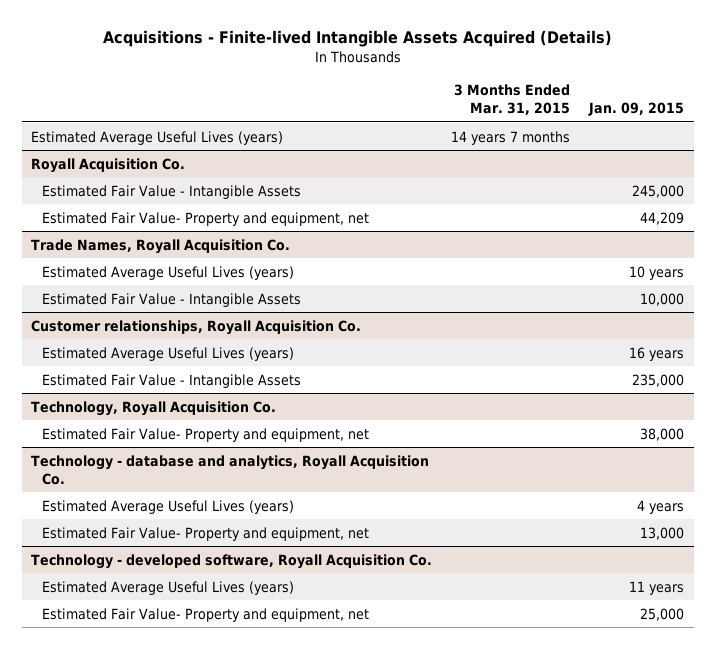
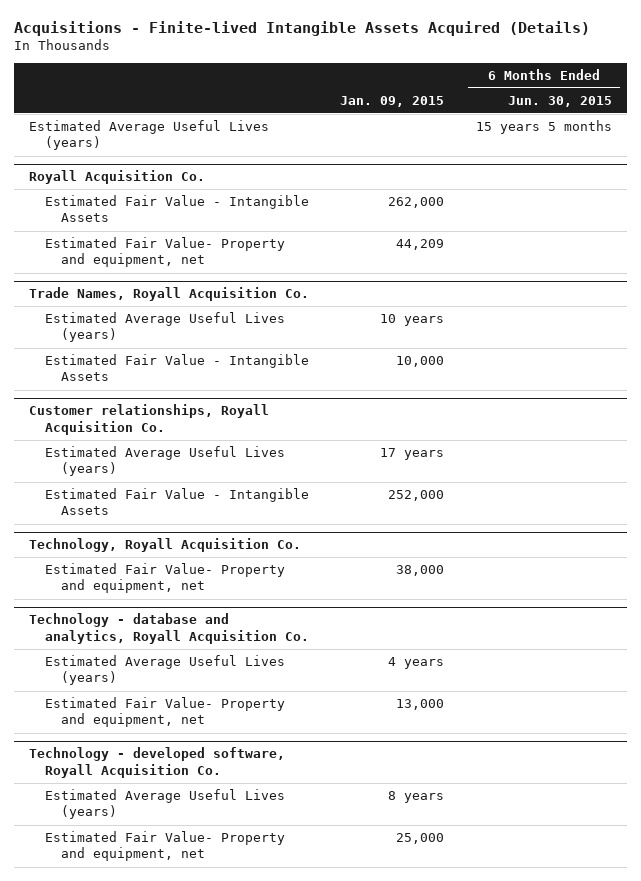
- | 3 Months Ended Mar. 31, 2015 | Jan. 09, 2015
+ | Jan. 09, 2015 | 6 Months Ended Jun. 30, 2015
@ Royall Acquisition Co.
- Estimated Fair Value - Intangible Assets | | 245,000
+ Estimated Fair Value - Intangible Assets | 262,000 |
@ Customer relationships, Royall Acquisition Co.
- Estimated Average Useful Lives (years) | | 16 years
- Estimated Fair Value - Intangible Assets | | 235,000
+ Estimated Average Useful Lives (years) | 17 years |
+ Estimated Fair Value - Intangible Assets | 252,000 |
@ Technology - developed software, Royall Acquisition Co.
- Estimated Average Useful Lives (years) | | 11 years
+ Estimated Average Useful Lives (years) | 8 years |

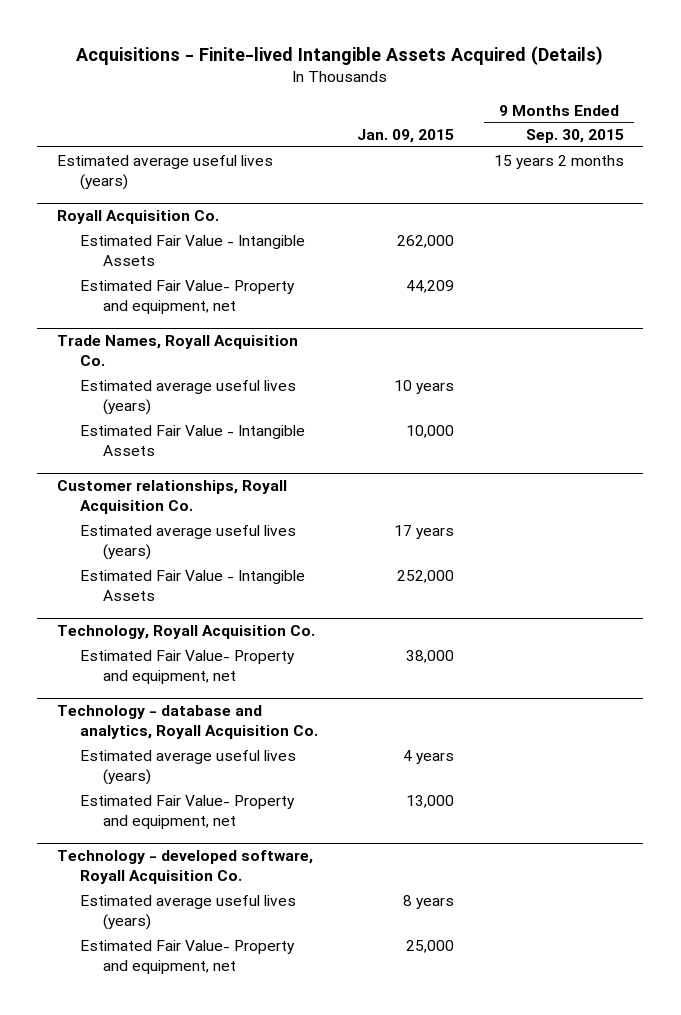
- | Jan. 09, 2015 | 6 Months Ended Jun. 30, 2015
+ | Jan. 09, 2015 | 9 Months Ended Sep. 30, 2015
- Estimated Average Useful Lives (years) | | 15 years 5 months
+ Estimated average useful lives (years) | | 15 years 2 months
@ Trade Names, Royall Acquisition Co.
- Estimated Average Useful Lives (years) | 10 years |
+ Estimated average useful lives (years) | 10 years |
@ Customer relationships, Royall Acquisition Co.
- Estimated Average Useful Lives (years) | 17 years |
+ Estimated average useful lives (years) | 17 years |
@ Technology - database and analytics, Royall Acquisition Co.
- Estimated Average Useful Lives (years) | 4 years |
+ Estimated average useful lives (years) | 4 years |
@ Technology - developed software, Royall Acquisition Co.
- Estimated Average Useful Lives (years) | 8 years |
+ Estimated average useful lives (years) | 8 years |

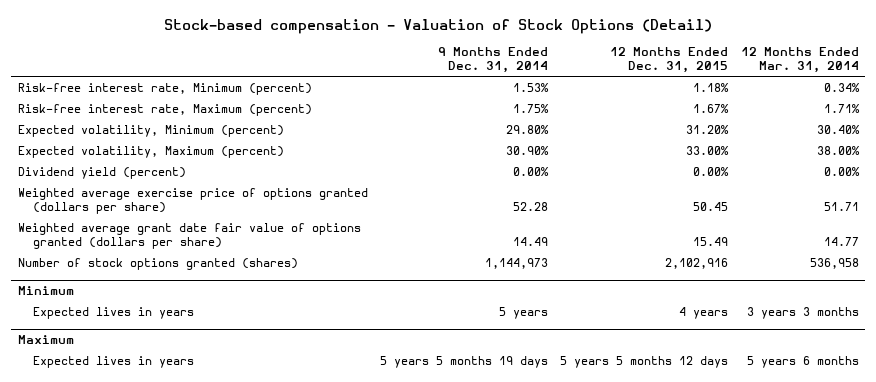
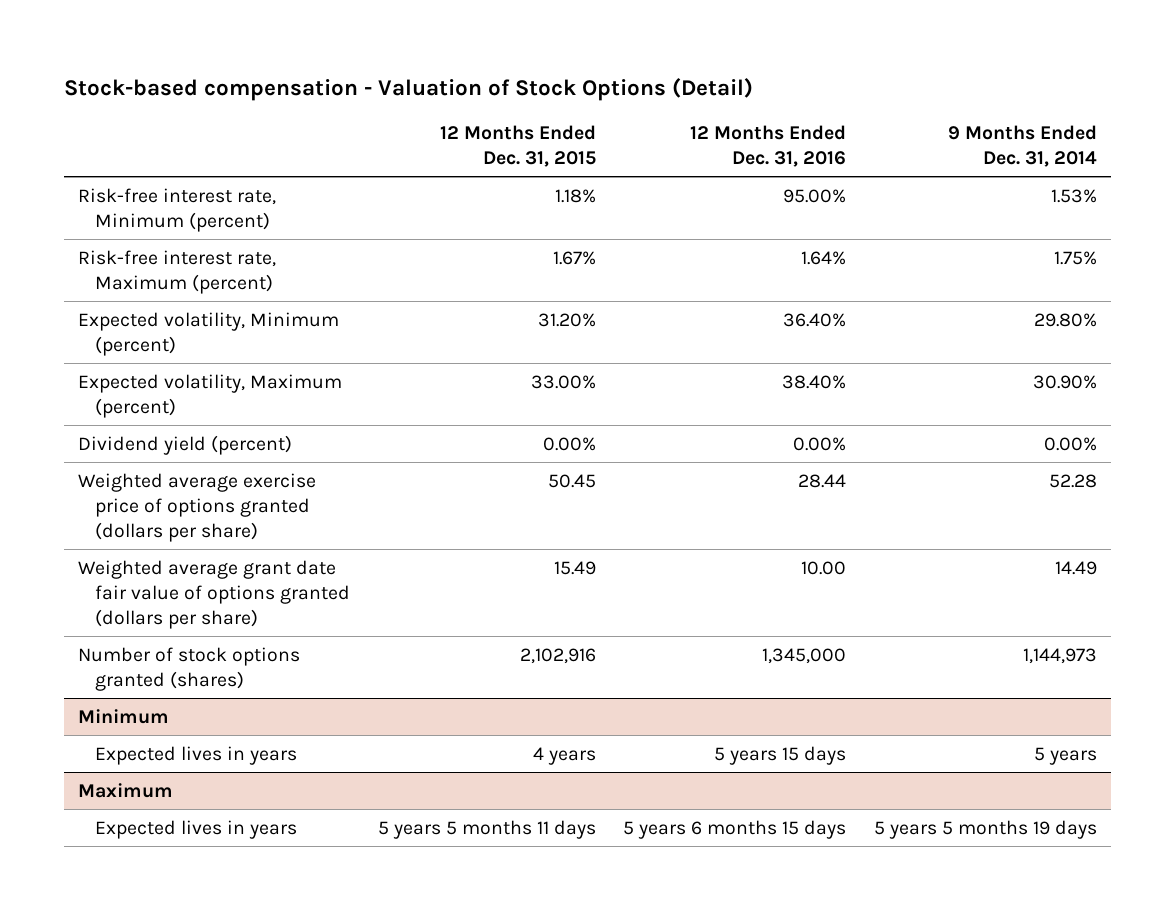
- | 9 Months Ended Dec. 31, 2014 | 12 Months Ended Dec. 31, 2015 | 12 Months Ended Mar. 31, 2014
+ | 12 Months Ended Dec. 31, 2015 | 12 Months Ended Dec. 31, 2016 | 9 Months Ended Dec. 31, 2014
@ Maximum
- Expected lives in years | 5 years 5 months 19 days | 5 years 5 months 12 days | 5 years 6 months
+ Expected lives in years | 5 years 5 months 11 days | 5 years 6 months 15 days | 5 years 5 months 19 days

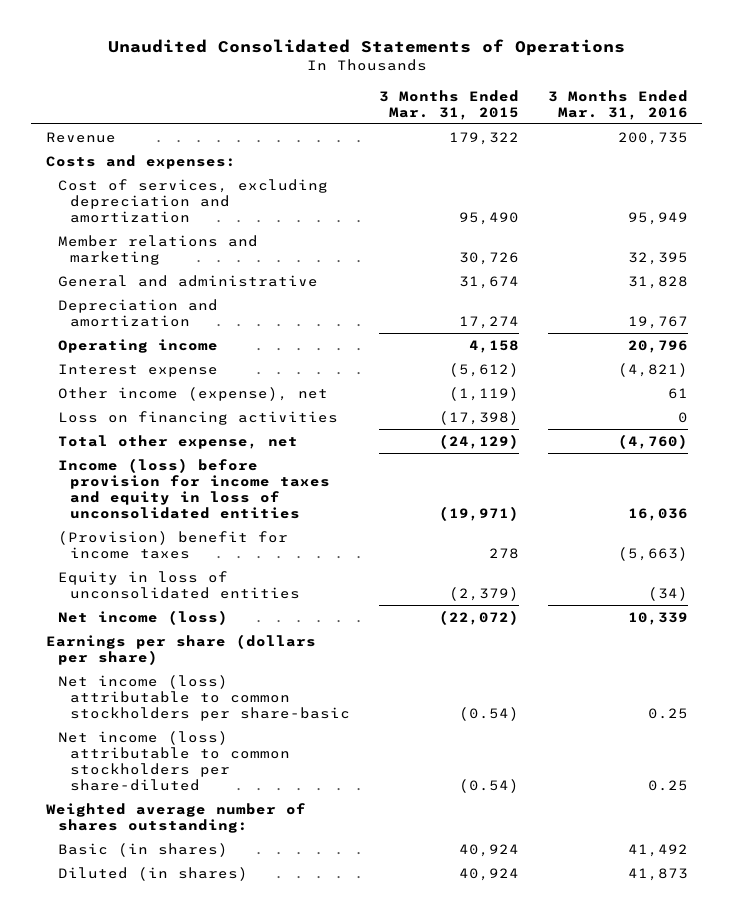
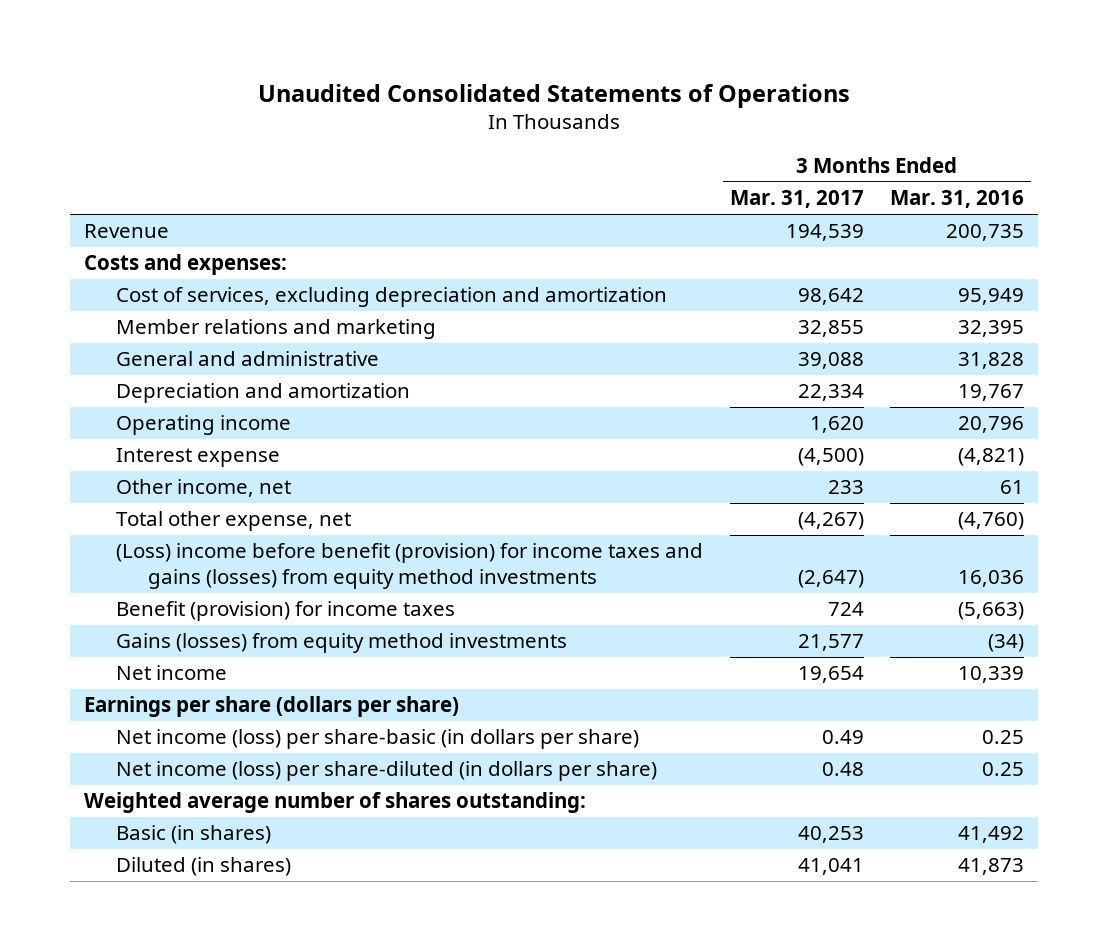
- | 3 Months Ended Mar. 31, 2015 | 3 Months Ended Mar. 31, 2016
+ | 3 Months Ended Mar. 31, 2017 | 3 Months Ended Mar. 31, 2016
- Other income (expense), net | (1,119) | 61
- Loss on financing activities | (17,398) | 0
+ Other income, net | 233 | 61
- Income (loss) before provision for income taxes and equity in loss of unconsolidated entities | (19,971) | 16,036
- (Provision) benefit for income taxes | 278 | (5,663)
- Equity in loss of unconsolidated entities | (2,379) | (34)
- Net income (loss) | (22,072) | 10,339
+ (Loss) income before benefit (provision) for income taxes and gains (losses) from equity method investments | (2,647) | 16,036
+ Benefit (provision) for income taxes | 724 | (5,663)
+ Gains (losses) from equity method investments | 21,577 | (34)
+ Net income | 19,654 | 10,339
- Net income (loss) attributable to common stockholders per share-basic | (0.54) | 0.25
- Net income (loss) attributable to common stockholders per share-diluted | (0.54) | 0.25
+ Net income (loss) per share-basic (in dollars per share) | 0.49 | 0.25
+ Net income (loss) per share-diluted (in dollars per share) | 0.48 | 0.25

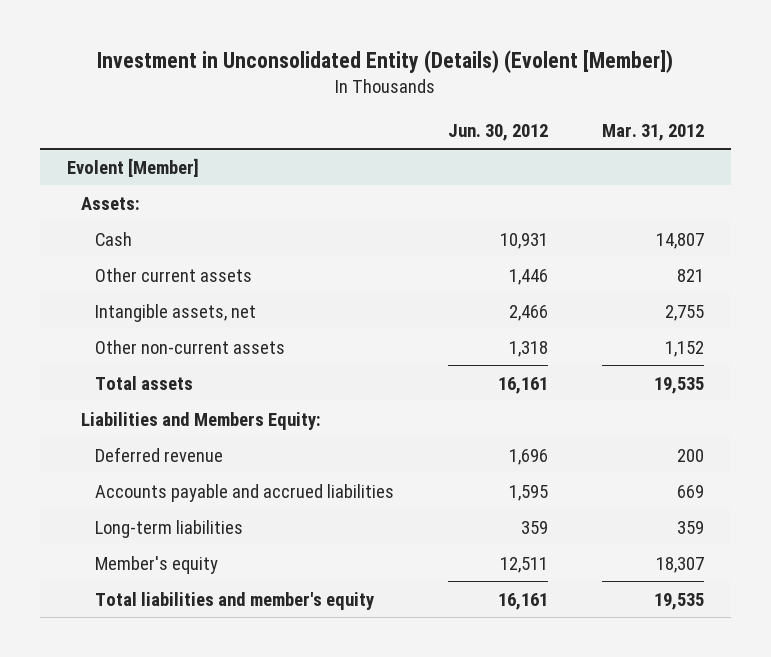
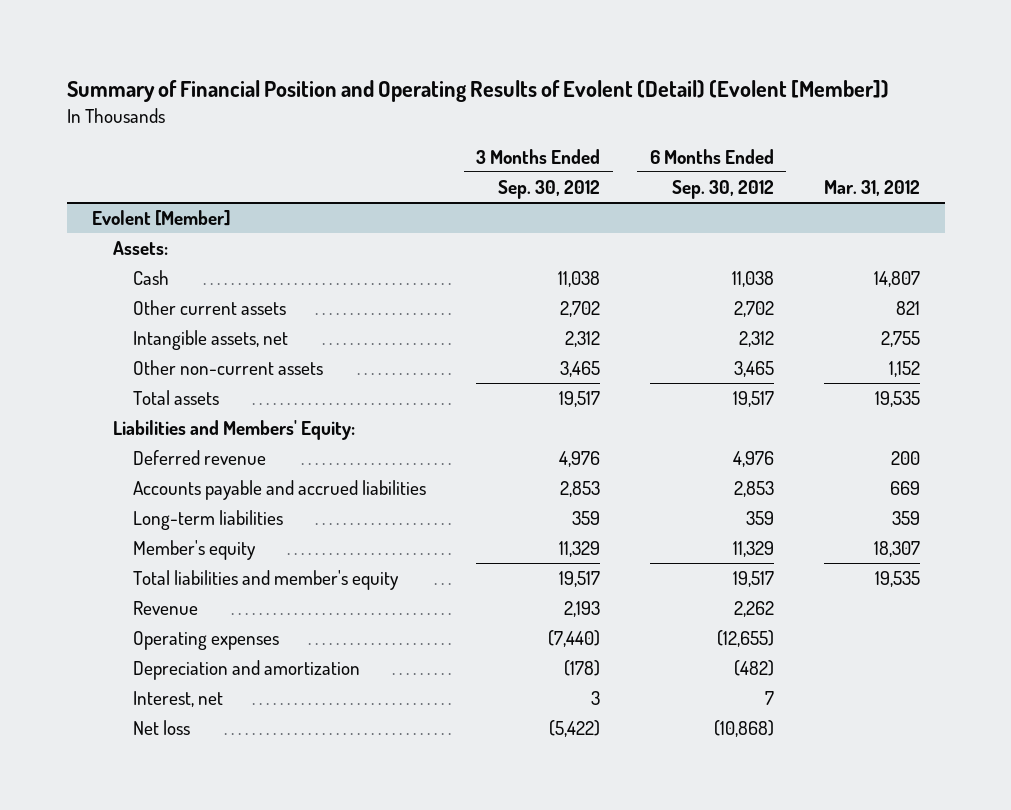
- Investment in Unconsolidated Entity (Details) (Evolent [Member])
+ Summary of Financial Position and Operating Results of Evolent (Detail) (Evolent [Member])
- | Jun. 30, 2012 | Mar. 31, 2012
+ | 3 Months Ended Sep. 30, 2012 | 6 Months Ended Sep. 30, 2012 | Mar. 31, 2012
@ Evolent [Member]
- Liabilities and Members Equity:
+ Liabilities and Members' Equity:
+ Revenue | 2,193 | 2,262 |
+ Operating expenses | (7,440) | (12,655) |
+ Depreciation and amortization | (178) | (482) |
+ Interest, net | 3 | 7 |
+ Net loss | (5,422) | (10,868) |

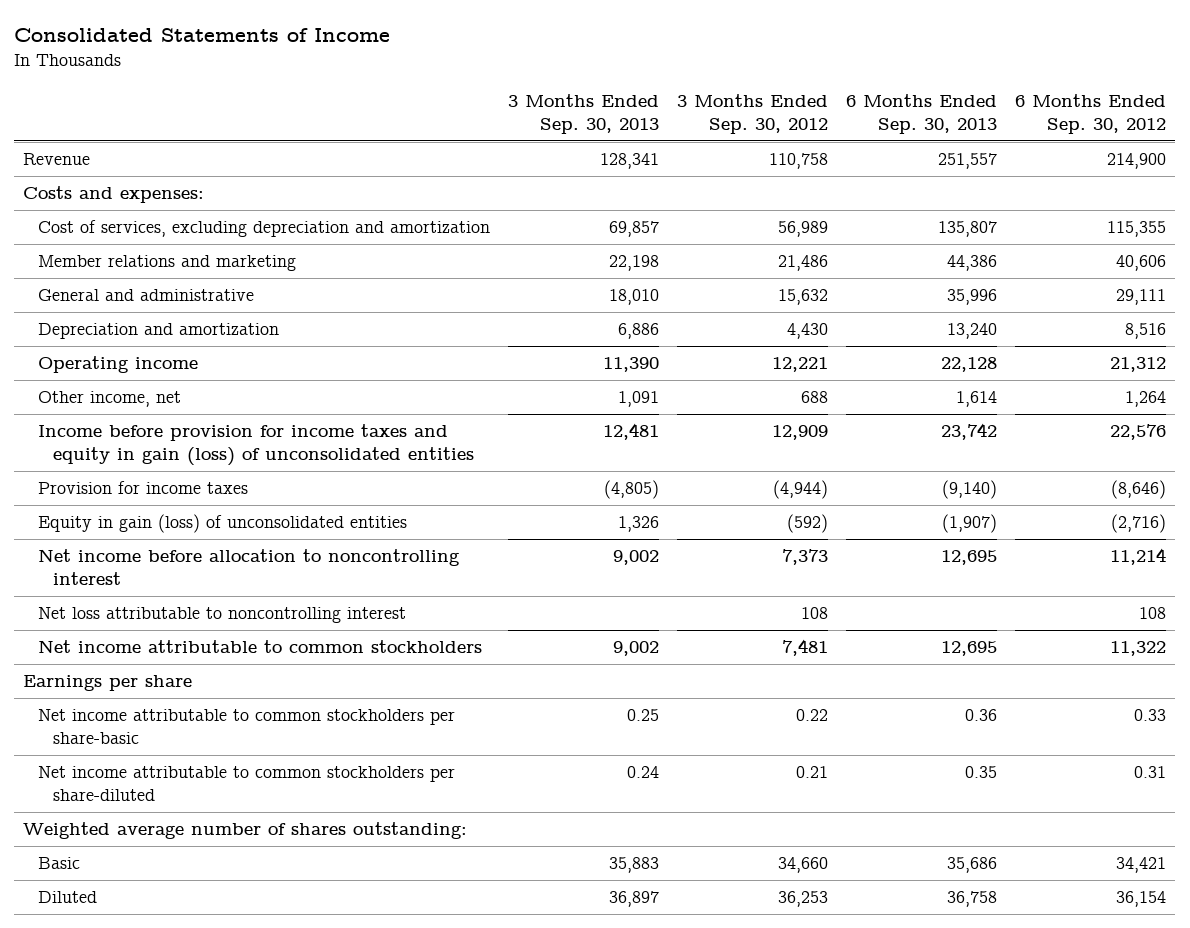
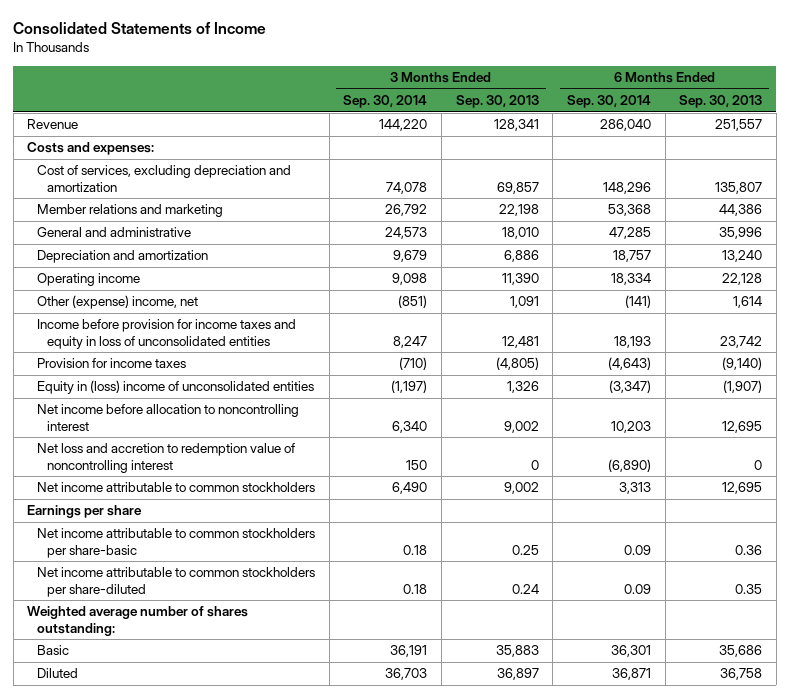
- | 3 Months Ended Sep. 30, 2013 | 3 Months Ended Sep. 30, 2012 | 6 Months Ended Sep. 30, 2013 | 6 Months Ended Sep. 30, 2012
+ | 3 Months Ended Sep. 30, 2014 | 3 Months Ended Sep. 30, 2013 | 6 Months Ended Sep. 30, 2014 | 6 Months Ended Sep. 30, 2013
- Other income, net | 1,091 | 688 | 1,614 | 1,264
- Income before provision for income taxes and equity in gain (loss) of unconsolidated entities | 12,481 | 12,909 | 23,742 | 22,576
+ Other (expense) income, net | (851) | 1,091 | (141) | 1,614
+ Income before provision for income taxes and equity in loss of unconsolidated entities | 8,247 | 12,481 | 18,193 | 23,742
- Equity in gain (loss) of unconsolidated entities | 1,326 | (592) | (1,907) | (2,716)
+ Equity in (loss) income of unconsolidated entities | (1,197) | 1,326 | (3,347) | (1,907)
- Net loss attributable to noncontrolling interest | | 108 | | 108
+ Net loss and accretion to redemption value of noncontrolling interest | 150 | 0 | (6,890) | 0

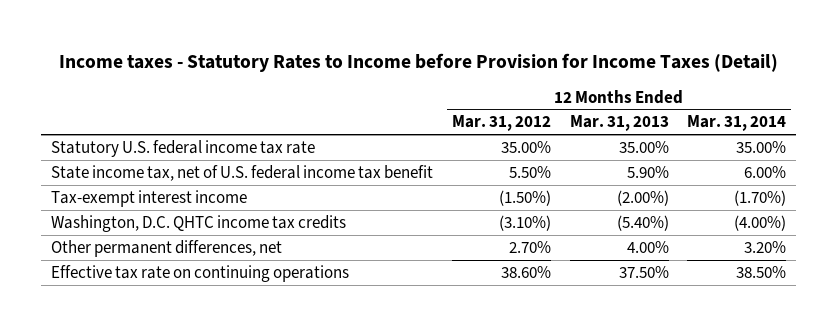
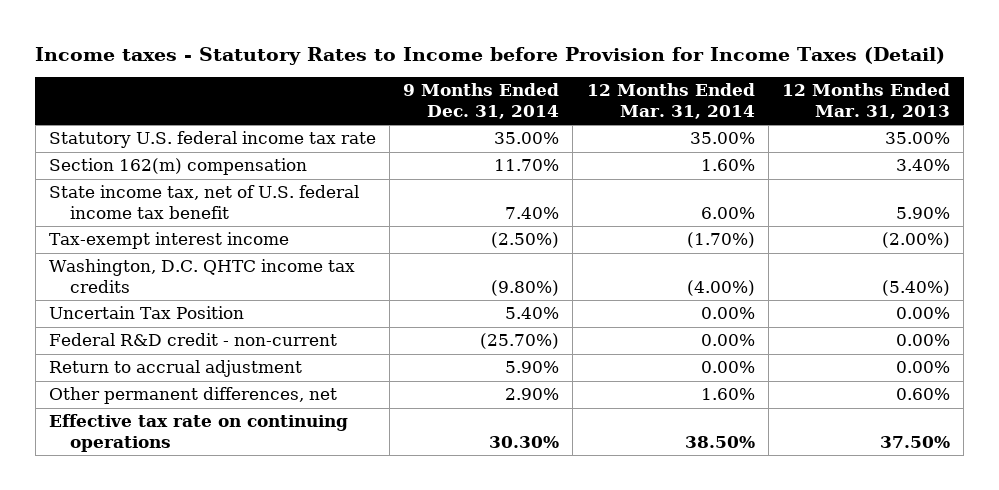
- | 12 Months Ended Mar. 31, 2012 | 12 Months Ended Mar. 31, 2013 | 12 Months Ended Mar. 31, 2014
+ | 9 Months Ended Dec. 31, 2014 | 12 Months Ended Mar. 31, 2014 | 12 Months Ended Mar. 31, 2013
+ Section 162(m) compensation | 11.70% | 1.60% | 3.40%
- Other permanent differences, net | 2.70% | 4.00% | 3.20%
+ Uncertain Tax Position | 5.40% | 0.00% | 0.00%
+ Federal R&D credit - non-current | (25.70%) | 0.00% | 0.00%
+ Return to accrual adjustment | 5.90% | 0.00% | 0.00%
+ Other permanent differences, net | 2.90% | 1.60% | 0.60%

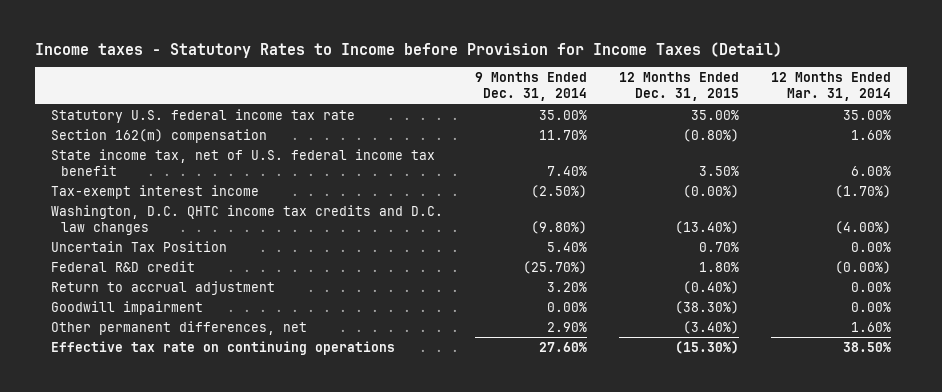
- | 9 Months Ended Dec. 31, 2014 | 12 Months Ended Mar. 31, 2014 | 12 Months Ended Mar. 31, 2013
+ | 9 Months Ended Dec. 31, 2014 | 12 Months Ended Dec. 31, 2015 | 12 Months Ended Mar. 31, 2014
- Washington, D.C. QHTC income tax credits | (9.80%) | (4.00%) | (5.40%)
+ Washington, D.C. QHTC income tax credits and D.C. law changes | (9.80%) | (13.40%) | (4.00%)
- Federal R&D credit - non-current | (25.70%) | 0.00% | 0.00%
- Return to accrual adjustment | 5.90% | 0.00% | 0.00%
+ Federal R&D credit | (25.70%) | 1.80% | (0.00%)
+ Return to accrual adjustment | 3.20% | (0.40%) | 0.00%
+ Goodwill impairment | 0.00% | (38.30%) | 0.00%
- Effective tax rate on continuing operations | 30.30% | 38.50% | 37.50%
+ Effective tax rate on continuing operations | 27.60% | (15.30%) | 38.50%

